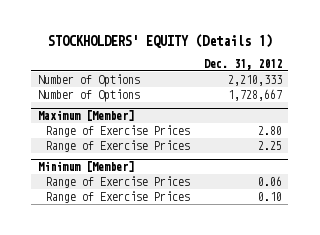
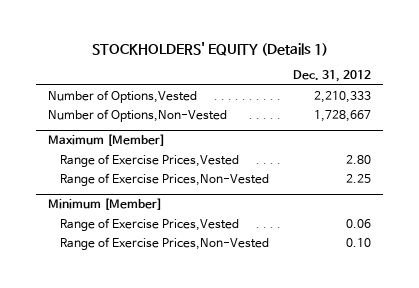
- Number of Options | 2,210,333
- Number of Options | 1,728,667
+ Number of Options,Vested | 2,210,333
+ Number of Options,Non-Vested | 1,728,667
@ Maximum [Member]
- Range of Exercise Prices | 2.80
- Range of Exercise Prices | 2.25
+ Range of Exercise Prices,Vested | 2.80
+ Range of Exercise Prices,Non-Vested | 2.25
@ Minimum [Member]
- Range of Exercise Prices | 0.06
- Range of Exercise Prices | 0.10
+ Range of Exercise Prices,Vested | 0.06
+ Range of Exercise Prices,Non-Vested | 0.10

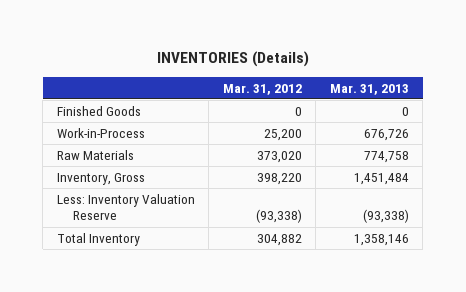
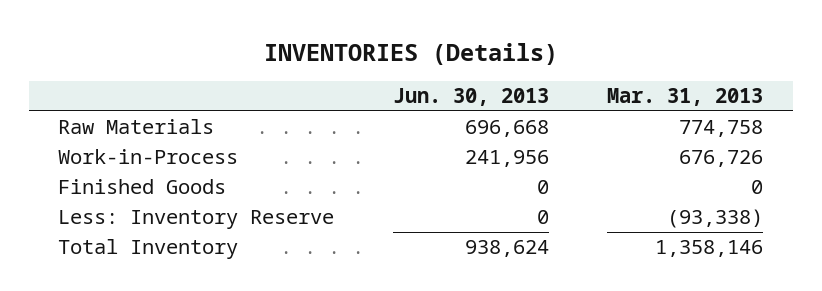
- | Mar. 31, 2012 | Mar. 31, 2013
+ | Jun. 30, 2013 | Mar. 31, 2013
- Inventory, Gross | 398,220 | 1,451,484
- Less: Inventory Valuation Reserve | (93,338) | (93,338)
moved down: Work-in-Process | 241,956 | 676,726
moved down: Finished Goods | 0 | 0
+ Less: Inventory Reserve | 0 | (93,338)

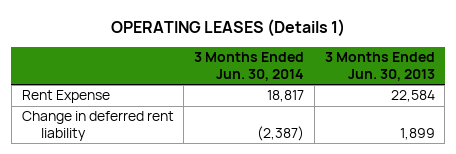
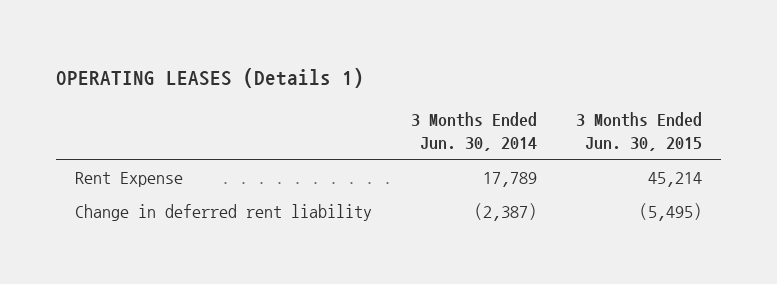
- | 3 Months Ended Jun. 30, 2014 | 3 Months Ended Jun. 30, 2013
+ | 3 Months Ended Jun. 30, 2014 | 3 Months Ended Jun. 30, 2015
- Rent Expense | 18,817 | 22,584
+ Rent Expense | 17,789 | 45,214

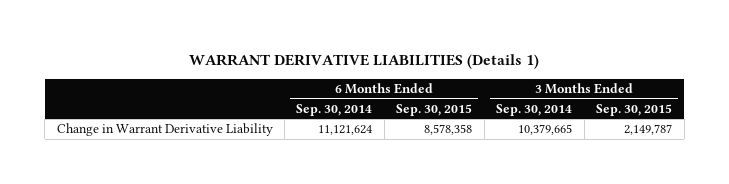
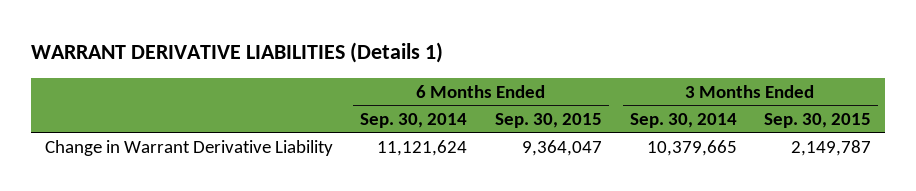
- Change in Warrant Derivative Liability | 11,121,624 | 8,578,358 | 10,379,665 | 2,149,787
+ Change in Warrant Derivative Liability | 11,121,624 | 9,364,047 | 10,379,665 | 2,149,787

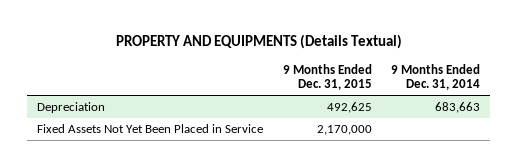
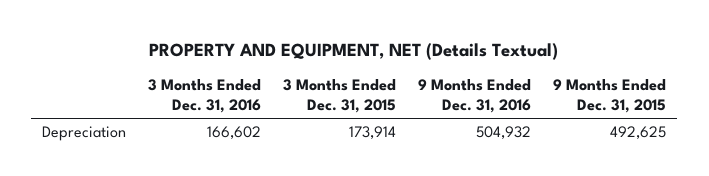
- PROPERTY AND EQUIPMENTS (Details Textual)
+ PROPERTY AND EQUIPMENT, NET (Details Textual)
- | 9 Months Ended Dec. 31, 2015 | 9 Months Ended Dec. 31, 2014
+ | 3 Months Ended Dec. 31, 2016 | 3 Months Ended Dec. 31, 2015 | 9 Months Ended Dec. 31, 2016 | 9 Months Ended Dec. 31, 2015
- Fixed Assets Not Yet Been Placed in Service | 2,170,000 |

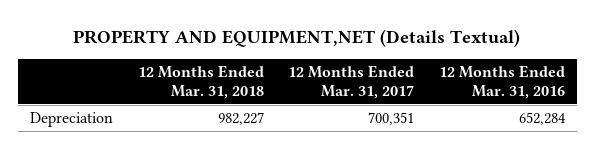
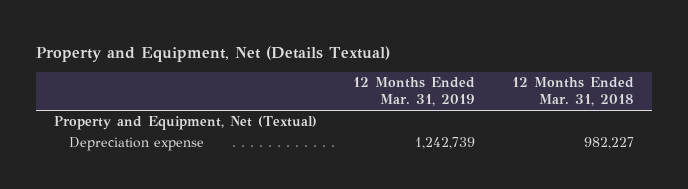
- PROPERTY AND EQUIPMENT,NET (Details Textual)
+ Property and Equipment, Net (Details Textual)
- | 12 Months Ended Mar. 31, 2018 | 12 Months Ended Mar. 31, 2017 | 12 Months Ended Mar. 31, 2016
+ | 12 Months Ended Mar. 31, 2019 | 12 Months Ended Mar. 31, 2018
- Depreciation | 982,227 | 700,351 | 652,284
+ Property and Equipment, Net (Textual)
+ Depreciation expense | 1,242,739 | 982,227

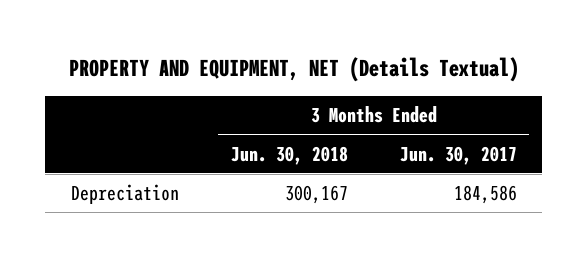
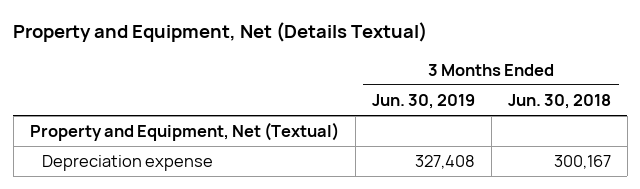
- PROPERTY AND EQUIPMENT, NET (Details Textual)
+ Property and Equipment, Net (Details Textual)
- | 3 Months Ended Jun. 30, 2018 | 3 Months Ended Jun. 30, 2017
+ | 3 Months Ended Jun. 30, 2019 | 3 Months Ended Jun. 30, 2018
- Depreciation | 300,167 | 184,586
+ Property and Equipment, Net (Textual)
+ Depreciation expense | 327,408 | 300,167

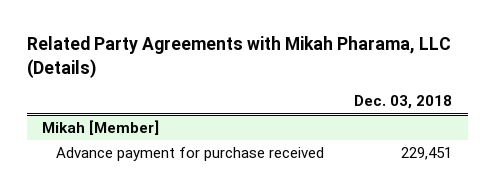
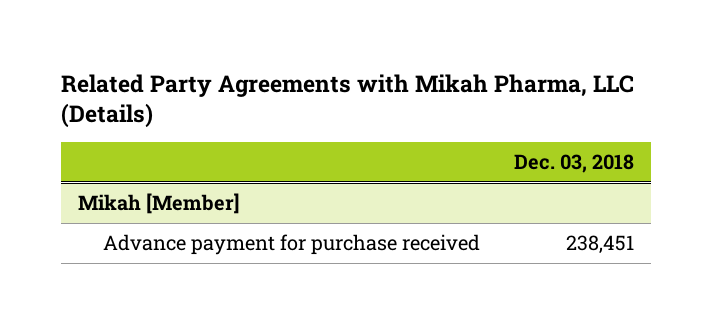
- Related Party Agreements with Mikah Pharama, LLC (Details)
+ Related Party Agreements with Mikah Pharma, LLC (Details)
@ Mikah [Member]
- Advance payment for purchase received | 229,451
+ Advance payment for purchase received | 238,451

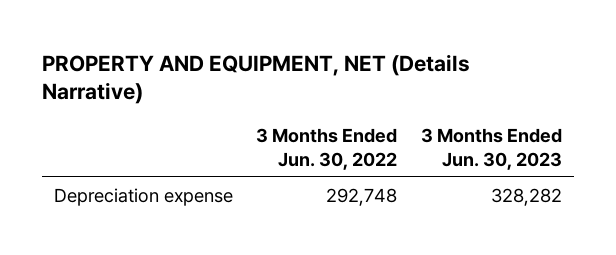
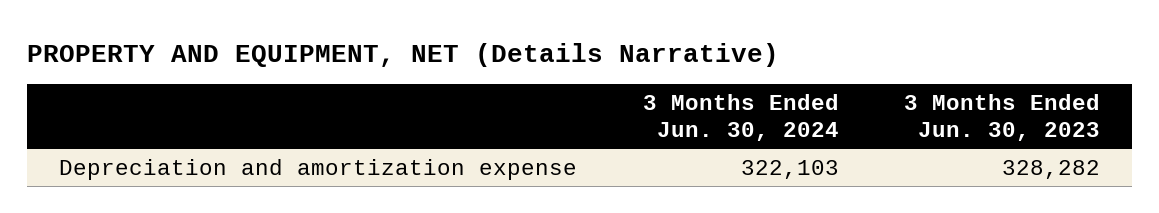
- | 3 Months Ended Jun. 30, 2022 | 3 Months Ended Jun. 30, 2023
+ | 3 Months Ended Jun. 30, 2024 | 3 Months Ended Jun. 30, 2023
- Depreciation expense | 292,748 | 328,282
+ Depreciation and amortization expense | 322,103 | 328,282

